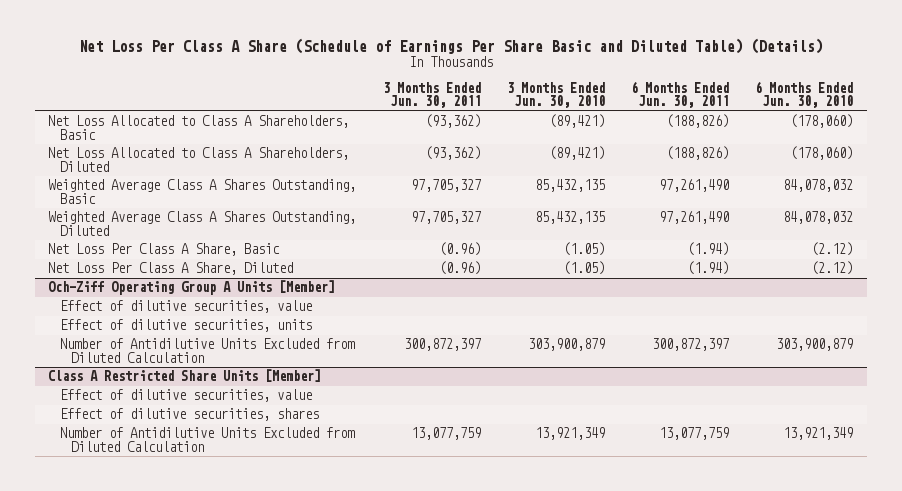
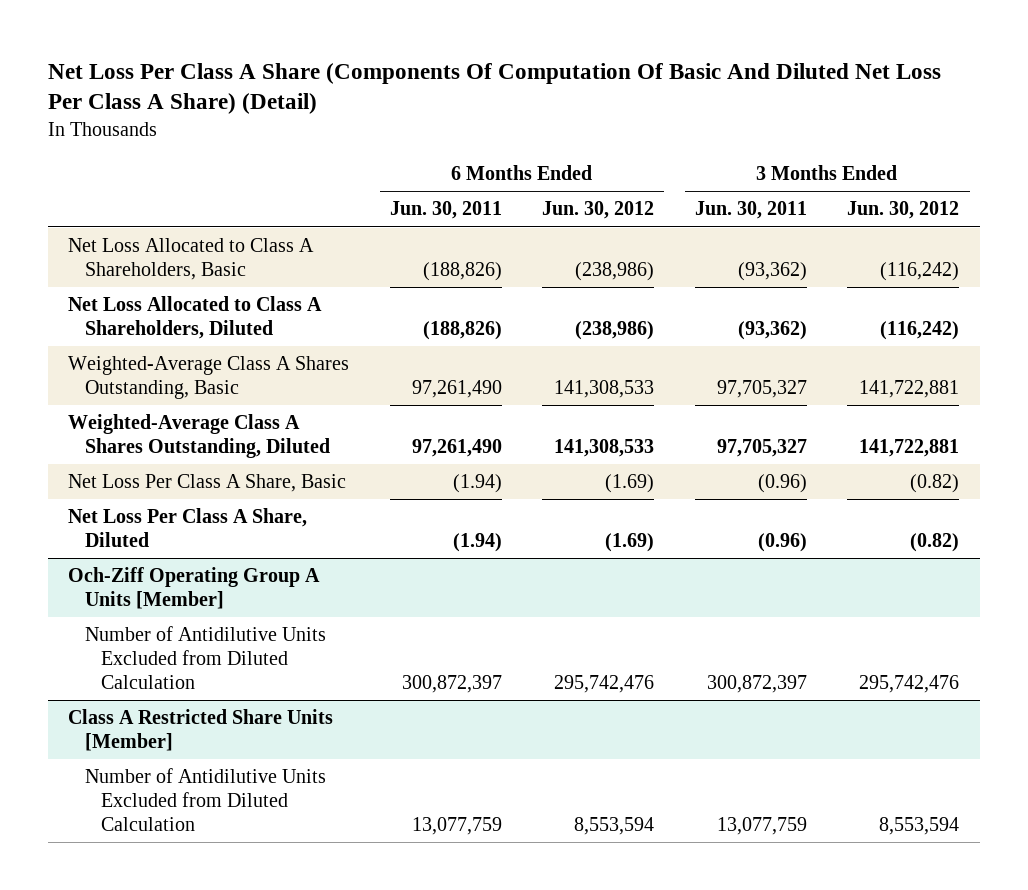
- Net Loss Per Class A Share (Schedule of Earnings Per Share Basic and Diluted Table) (Details)
+ Net Loss Per Class A Share (Components Of Computation Of Basic And Diluted Net Loss Per Class A Share) (Detail)
- | 3 Months Ended Jun. 30, 2011 | 3 Months Ended Jun. 30, 2010 | 6 Months Ended Jun. 30, 2011 | 6 Months Ended Jun. 30, 2010
+ | 6 Months Ended Jun. 30, 2011 | 6 Months Ended Jun. 30, 2012 | 3 Months Ended Jun. 30, 2011 | 3 Months Ended Jun. 30, 2012
- Weighted Average Class A Shares Outstanding, Basic | 97,705,327 | 85,432,135 | 97,261,490 | 84,078,032
- Weighted Average Class A Shares Outstanding, Diluted | 97,705,327 | 85,432,135 | 97,261,490 | 84,078,032
+ Weighted-Average Class A Shares Outstanding, Basic | 97,261,490 | 141,308,533 | 97,705,327 | 141,722,881
+ Weighted-Average Class A Shares Outstanding, Diluted | 97,261,490 | 141,308,533 | 97,705,327 | 141,722,881
@ Och-Ziff Operating Group A Units [Member]
- Effect of dilutive securities, value
- Effect of dilutive securities, units
@ Class A Restricted Share Units [Member]
- Effect of dilutive securities, value
- Effect of dilutive securities, shares

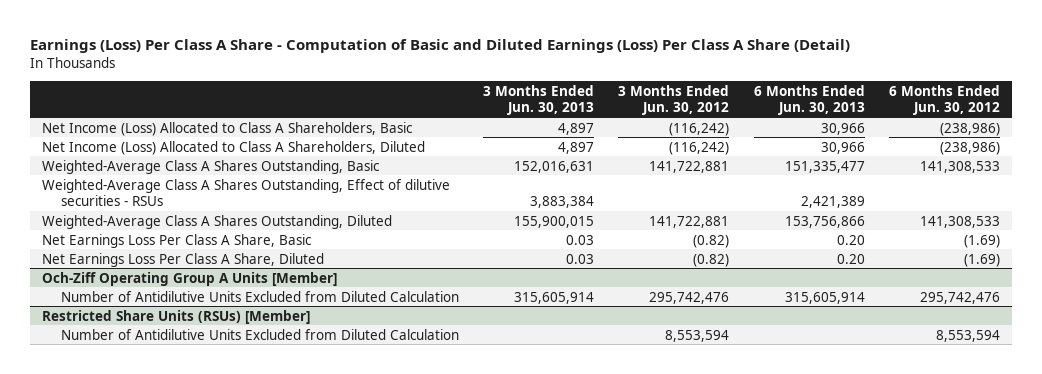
- Net Loss Per Class A Share (Components Of Computation Of Basic And Diluted Net Loss Per Class A Share) (Detail)
+ Earnings (Loss) Per Class A Share - Computation of Basic and Diluted Earnings (Loss) Per Class A Share (Detail)
- | 6 Months Ended Jun. 30, 2011 | 6 Months Ended Jun. 30, 2012 | 3 Months Ended Jun. 30, 2011 | 3 Months Ended Jun. 30, 2012
+ | 3 Months Ended Jun. 30, 2013 | 3 Months Ended Jun. 30, 2012 | 6 Months Ended Jun. 30, 2013 | 6 Months Ended Jun. 30, 2012
- Net Loss Allocated to Class A Shareholders, Basic | (188,826) | (238,986) | (93,362) | (116,242)
- Net Loss Allocated to Class A Shareholders, Diluted | (188,826) | (238,986) | (93,362) | (116,242)
+ Net Income (Loss) Allocated to Class A Shareholders, Basic | 4,897 | (116,242) | 30,966 | (238,986)
+ Net Income (Loss) Allocated to Class A Shareholders, Diluted | 4,897 | (116,242) | 30,966 | (238,986)
+ Weighted-Average Class A Shares Outstanding, Effect of dilutive securities - RSUs | 3,883,384 | | 2,421,389 |
- Net Loss Per Class A Share, Basic | (1.94) | (1.69) | (0.96) | (0.82)
- Net Loss Per Class A Share, Diluted | (1.94) | (1.69) | (0.96) | (0.82)
+ Net Earnings Loss Per Class A Share, Basic | 0.03 | (0.82) | 0.20 | (1.69)
+ Net Earnings Loss Per Class A Share, Diluted | 0.03 | (0.82) | 0.20 | (1.69)
- Class A Restricted Share Units [Member]
+ Restricted Share Units (RSUs) [Member]

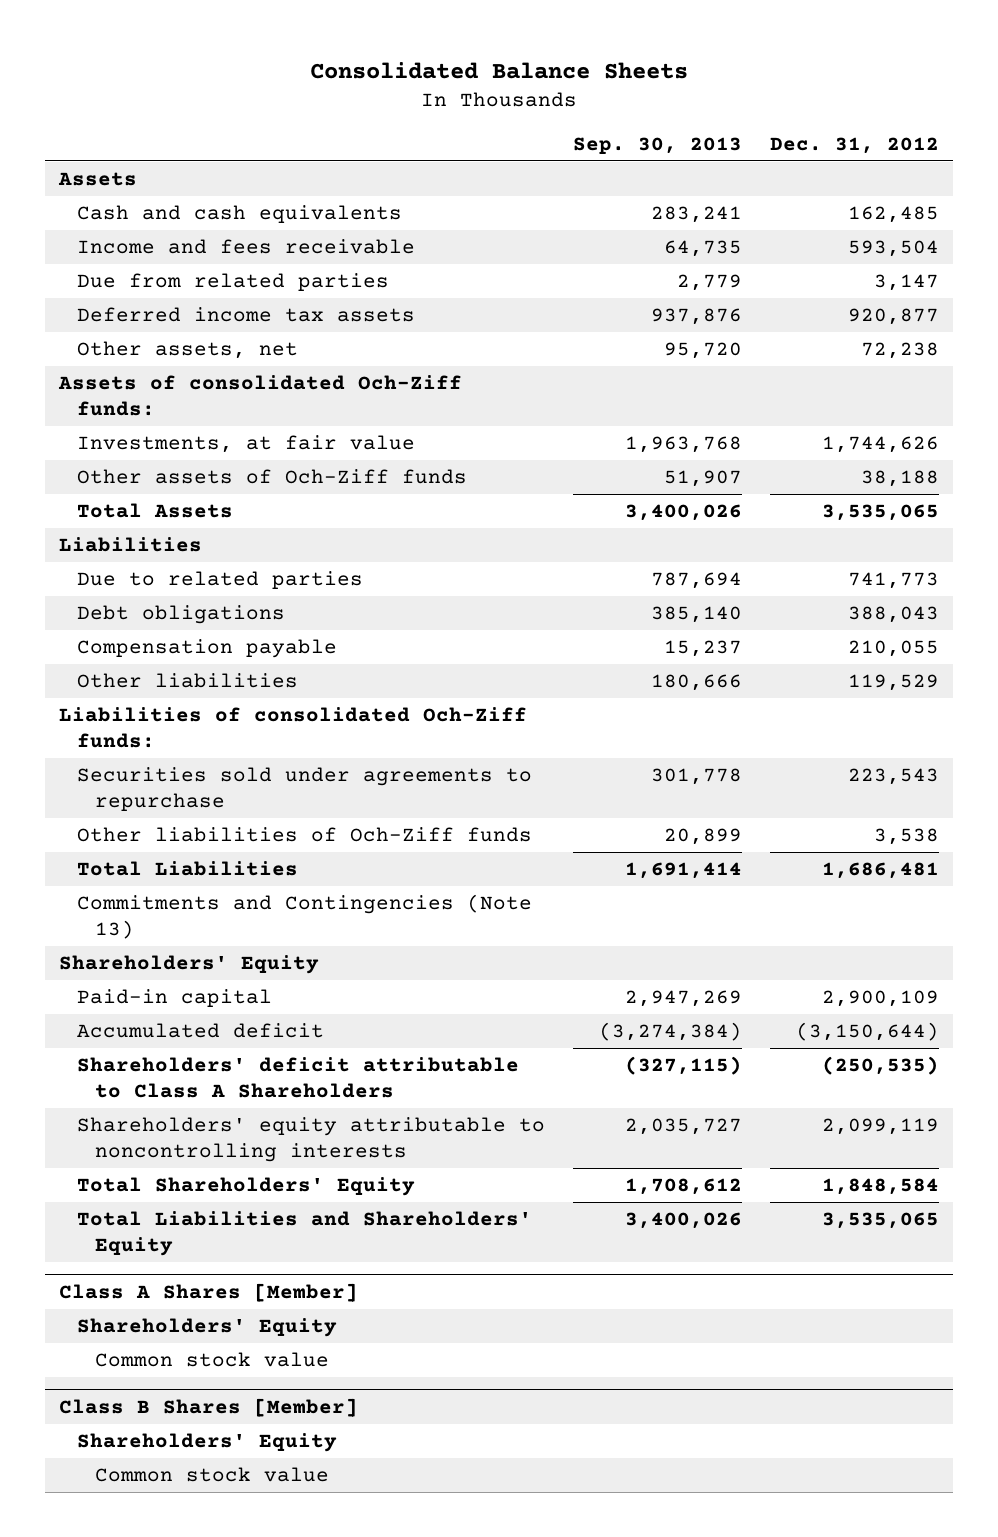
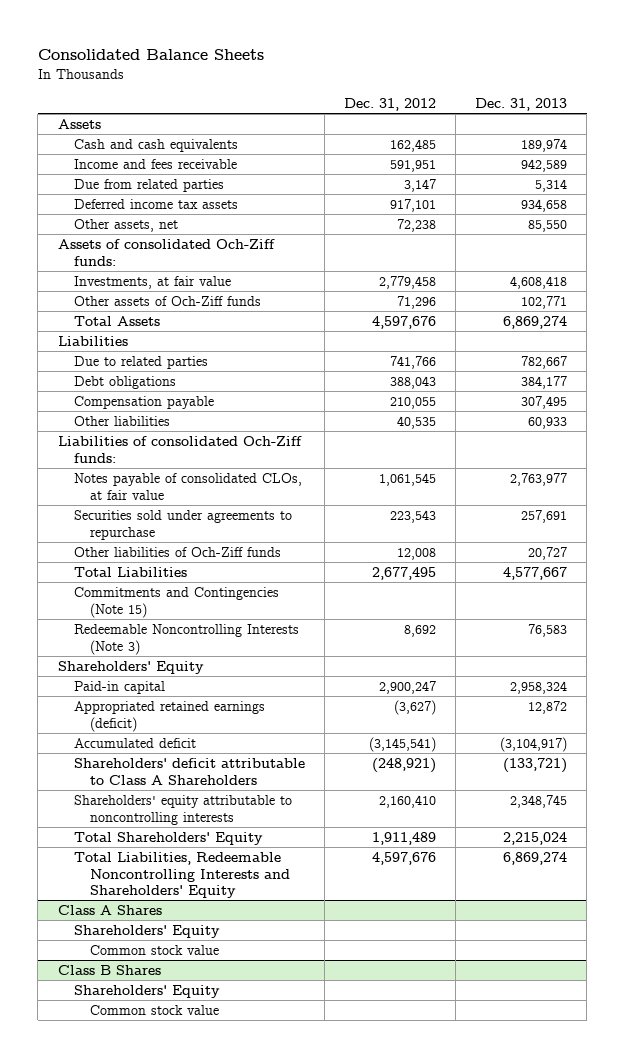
- | Sep. 30, 2013 | Dec. 31, 2012
+ | Dec. 31, 2012 | Dec. 31, 2013
- Income and fees receivable | 64,735 | 593,504
+ Income and fees receivable | 591,951 | 942,589
- Deferred income tax assets | 937,876 | 920,877
+ Deferred income tax assets | 917,101 | 934,658
- Investments, at fair value | 1,963,768 | 1,744,626
- Other assets of Och-Ziff funds | 51,907 | 38,188
- Total Assets | 3,400,026 | 3,535,065
+ Investments, at fair value | 2,779,458 | 4,608,418
+ Other assets of Och-Ziff funds | 71,296 | 102,771
+ Total Assets | 4,597,676 | 6,869,274
- Due to related parties | 787,694 | 741,773
+ Due to related parties | 741,766 | 782,667
- Other liabilities | 180,666 | 119,529
+ Other liabilities | 40,535 | 60,933
+ Notes payable of consolidated CLOs, at fair value | 1,061,545 | 2,763,977
- Other liabilities of Och-Ziff funds | 20,899 | 3,538
- Total Liabilities | 1,691,414 | 1,686,481
- Commitments and Contingencies (Note 13)
+ Other liabilities of Och-Ziff funds | 12,008 | 20,727
+ Total Liabilities | 2,677,495 | 4,577,667
+ Commitments and Contingencies (Note 15)
+ Redeemable Noncontrolling Interests (Note 3) | 8,692 | 76,583
- Paid-in capital | 2,947,269 | 2,900,109
- Accumulated deficit | (3,274,384) | (3,150,644)
- Shareholders' deficit attributable to Class A Shareholders | (327,115) | (250,535)
- Shareholders' equity attributable to noncontrolling interests | 2,035,727 | 2,099,119
- Total Shareholders' Equity | 1,708,612 | 1,848,584
- Total Liabilities and Shareholders' Equity | 3,400,026 | 3,535,065
- Class A Shares [Member]
+ Paid-in capital | 2,900,247 | 2,958,324
+ Appropriated retained earnings (deficit) | (3,627) | 12,872
+ Accumulated deficit | (3,145,541) | (3,104,917)
+ Shareholders' deficit attributable to Class A Shareholders | (248,921) | (133,721)
+ Shareholders' equity attributable to noncontrolling interests | 2,160,410 | 2,348,745
+ Total Shareholders' Equity | 1,911,489 | 2,215,024
+ Total Liabilities, Redeemable Noncontrolling Interests and Shareholders' Equity | 4,597,676 | 6,869,274
+ Class A Shares
- Class B Shares [Member]
+ Class B Shares

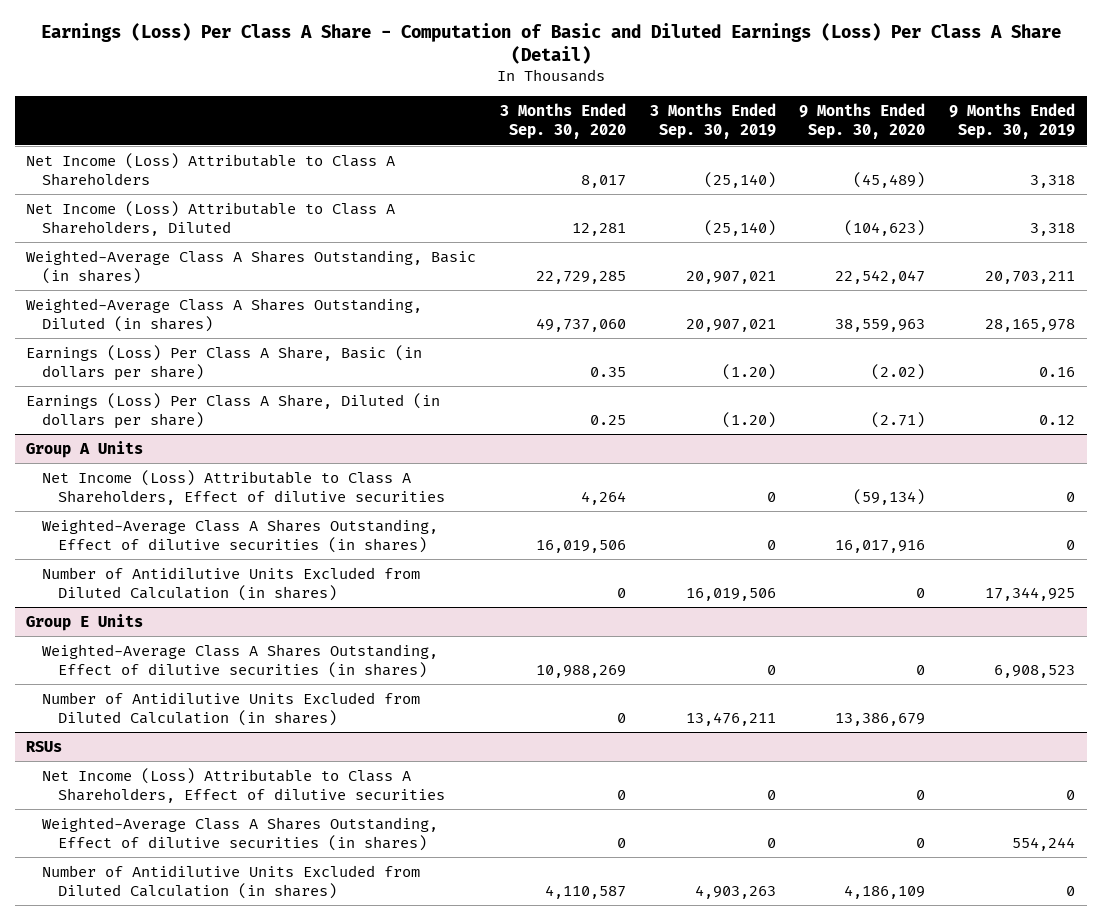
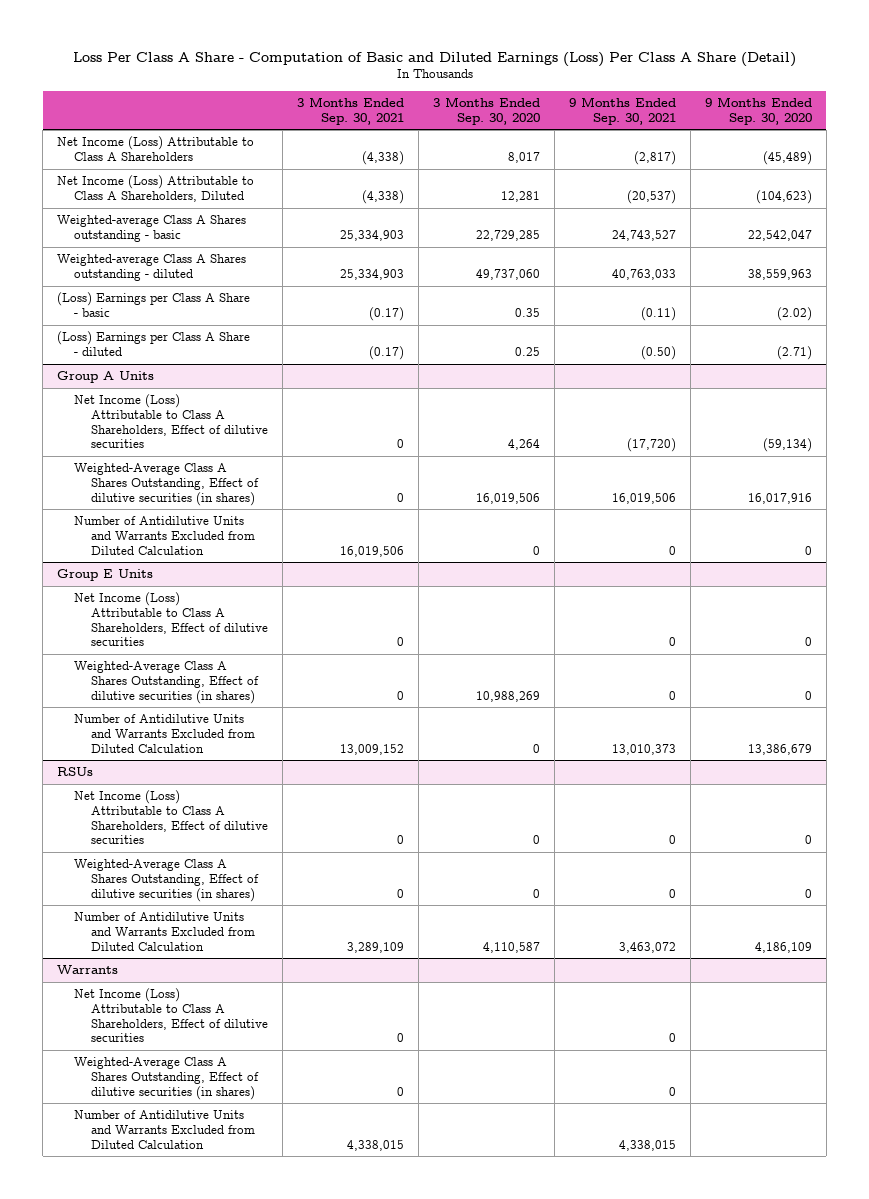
- Earnings (Loss) Per Class A Share - Computation of Basic and Diluted Earnings (Loss) Per Class A Share (Detail)
+ Loss Per Class A Share - Computation of Basic and Diluted Earnings (Loss) Per Class A Share (Detail)
- | 3 Months Ended Sep. 30, 2020 | 3 Months Ended Sep. 30, 2019 | 9 Months Ended Sep. 30, 2020 | 9 Months Ended Sep. 30, 2019
+ | 3 Months Ended Sep. 30, 2021 | 3 Months Ended Sep. 30, 2020 | 9 Months Ended Sep. 30, 2021 | 9 Months Ended Sep. 30, 2020
- Weighted-Average Class A Shares Outstanding, Basic (in shares) | 22,729,285 | 20,907,021 | 22,542,047 | 20,703,211
- Weighted-Average Class A Shares Outstanding, Diluted (in shares) | 49,737,060 | 20,907,021 | 38,559,963 | 28,165,978
- Earnings (Loss) Per Class A Share, Basic (in dollars per share) | 0.35 | (1.20) | (2.02) | 0.16
- Earnings (Loss) Per Class A Share, Diluted (in dollars per share) | 0.25 | (1.20) | (2.71) | 0.12
+ Weighted-average Class A Shares outstanding - basic | 25,334,903 | 22,729,285 | 24,743,527 | 22,542,047
+ Weighted-average Class A Shares outstanding - diluted | 25,334,903 | 49,737,060 | 40,763,033 | 38,559,963
+ (Loss) Earnings per Class A Share - basic | (0.17) | 0.35 | (0.11) | (2.02)
+ (Loss) Earnings per Class A Share - diluted | (0.17) | 0.25 | (0.50) | (2.71)
@ Group A Units
- Number of Antidilutive Units Excluded from Diluted Calculation (in shares) | 0 | 16,019,506 | 0 | 17,344,925
+ Number of Antidilutive Units and Warrants Excluded from Diluted Calculation | 16,019,506 | 0 | 0 | 0
@ Group E Units
+ Net Income (Loss) Attributable to Class A Shareholders, Effect of dilutive securities | 0 | | 0 | 0
- Number of Antidilutive Units Excluded from Diluted Calculation (in shares) | 0 | 13,476,211 | 13,386,679 |
+ Number of Antidilutive Units and Warrants Excluded from Diluted Calculation | 13,009,152 | 0 | 13,010,373 | 13,386,679
@ RSUs
- Number of Antidilutive Units Excluded from Diluted Calculation (in shares) | 4,110,587 | 4,903,263 | 4,186,109 | 0
+ Number of Antidilutive Units and Warrants Excluded from Diluted Calculation | 3,289,109 | 4,110,587 | 3,463,072 | 4,186,109
+ Warrants
+ Net Income (Loss) Attributable to Class A Shareholders, Effect of dilutive securities | 0 | | 0 |
+ Weighted-Average Class A Shares Outstanding, Effect of dilutive securities (in shares) | 0 | | 0 |
+ Number of Antidilutive Units and Warrants Excluded from Diluted Calculation | 4,338,015 | | 4,338,015 |

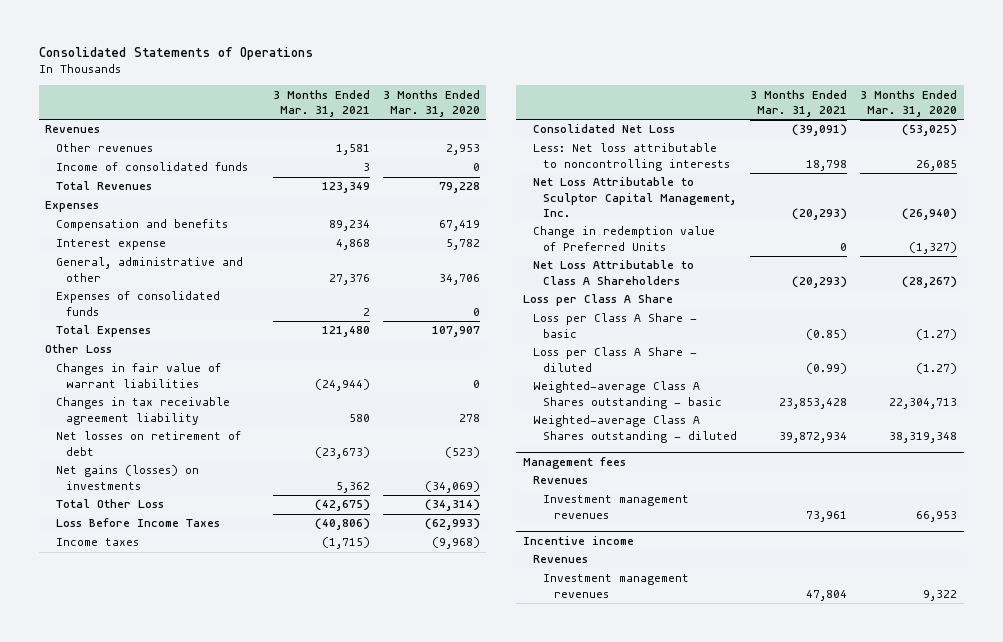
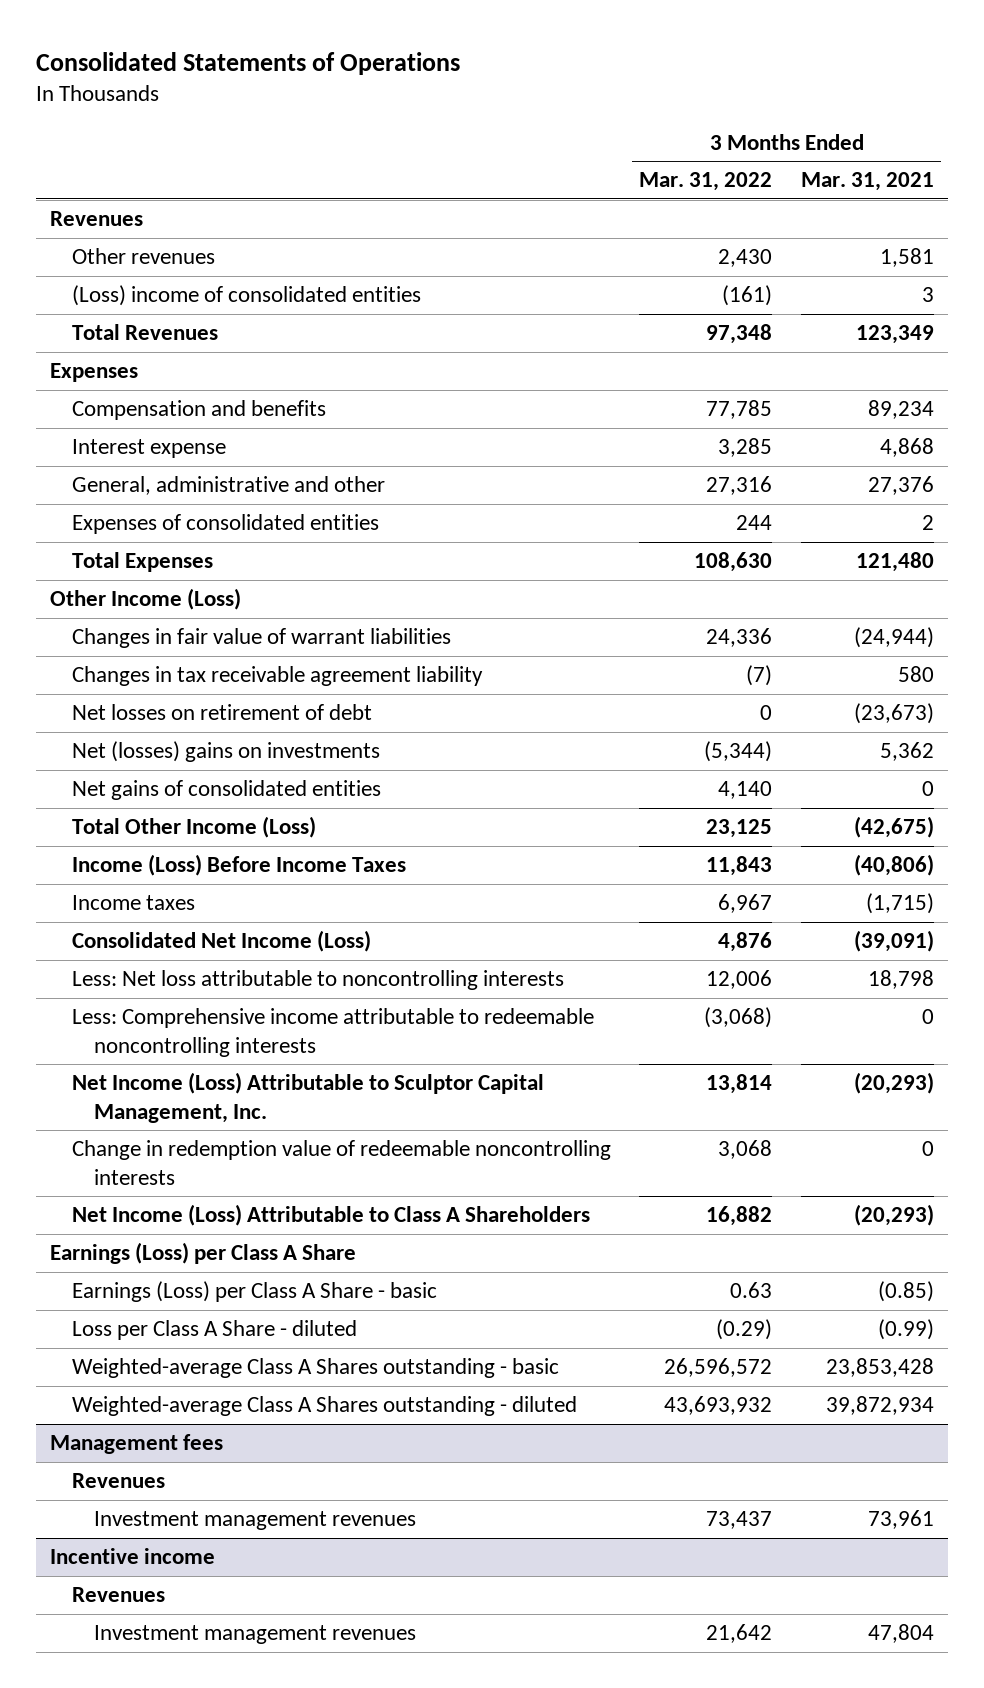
- | 3 Months Ended Mar. 31, 2021 | 3 Months Ended Mar. 31, 2020
+ | 3 Months Ended Mar. 31, 2022 | 3 Months Ended Mar. 31, 2021
- Income of consolidated funds | 3 | 0
+ (Loss) income of consolidated entities | (161) | 3
- Expenses of consolidated funds | 2 | 0
+ Expenses of consolidated entities | 244 | 2
- Other Loss
+ Other Income (Loss)
- Net gains (losses) on investments | 5,362 | (34,069)
- Total Other Loss | (42,675) | (34,314)
- Loss Before Income Taxes | (40,806) | (62,993)
+ Net (losses) gains on investments | (5,344) | 5,362
+ Net gains of consolidated entities | 4,140 | 0
+ Total Other Income (Loss) | 23,125 | (42,675)
+ Income (Loss) Before Income Taxes | 11,843 | (40,806)
- Consolidated Net Loss | (39,091) | (53,025)
+ Consolidated Net Income (Loss) | 4,876 | (39,091)
- Net Loss Attributable to Sculptor Capital Management, Inc. | (20,293) | (26,940)
- Change in redemption value of Preferred Units | 0 | (1,327)
- Net Loss Attributable to Class A Shareholders | (20,293) | (28,267)
- Loss per Class A Share
- Loss per Class A Share - basic | (0.85) | (1.27)
+ Less: Comprehensive income attributable to redeemable noncontrolling interests | (3,068) | 0
+ Net Income (Loss) Attributable to Sculptor Capital Management, Inc. | 13,814 | (20,293)
+ Change in redemption value of redeemable noncontrolling interests | 3,068 | 0
+ Net Income (Loss) Attributable to Class A Shareholders | 16,882 | (20,293)
+ Earnings (Loss) per Class A Share
+ Earnings (Loss) per Class A Share - basic | 0.63 | (0.85)

